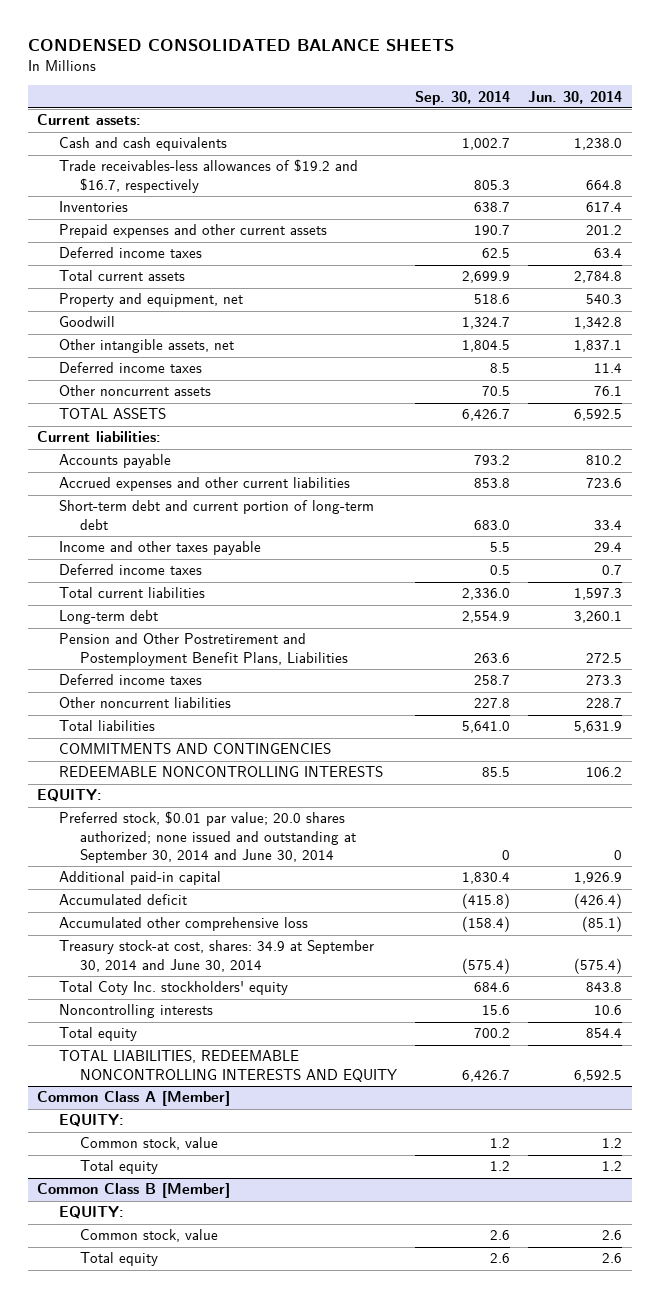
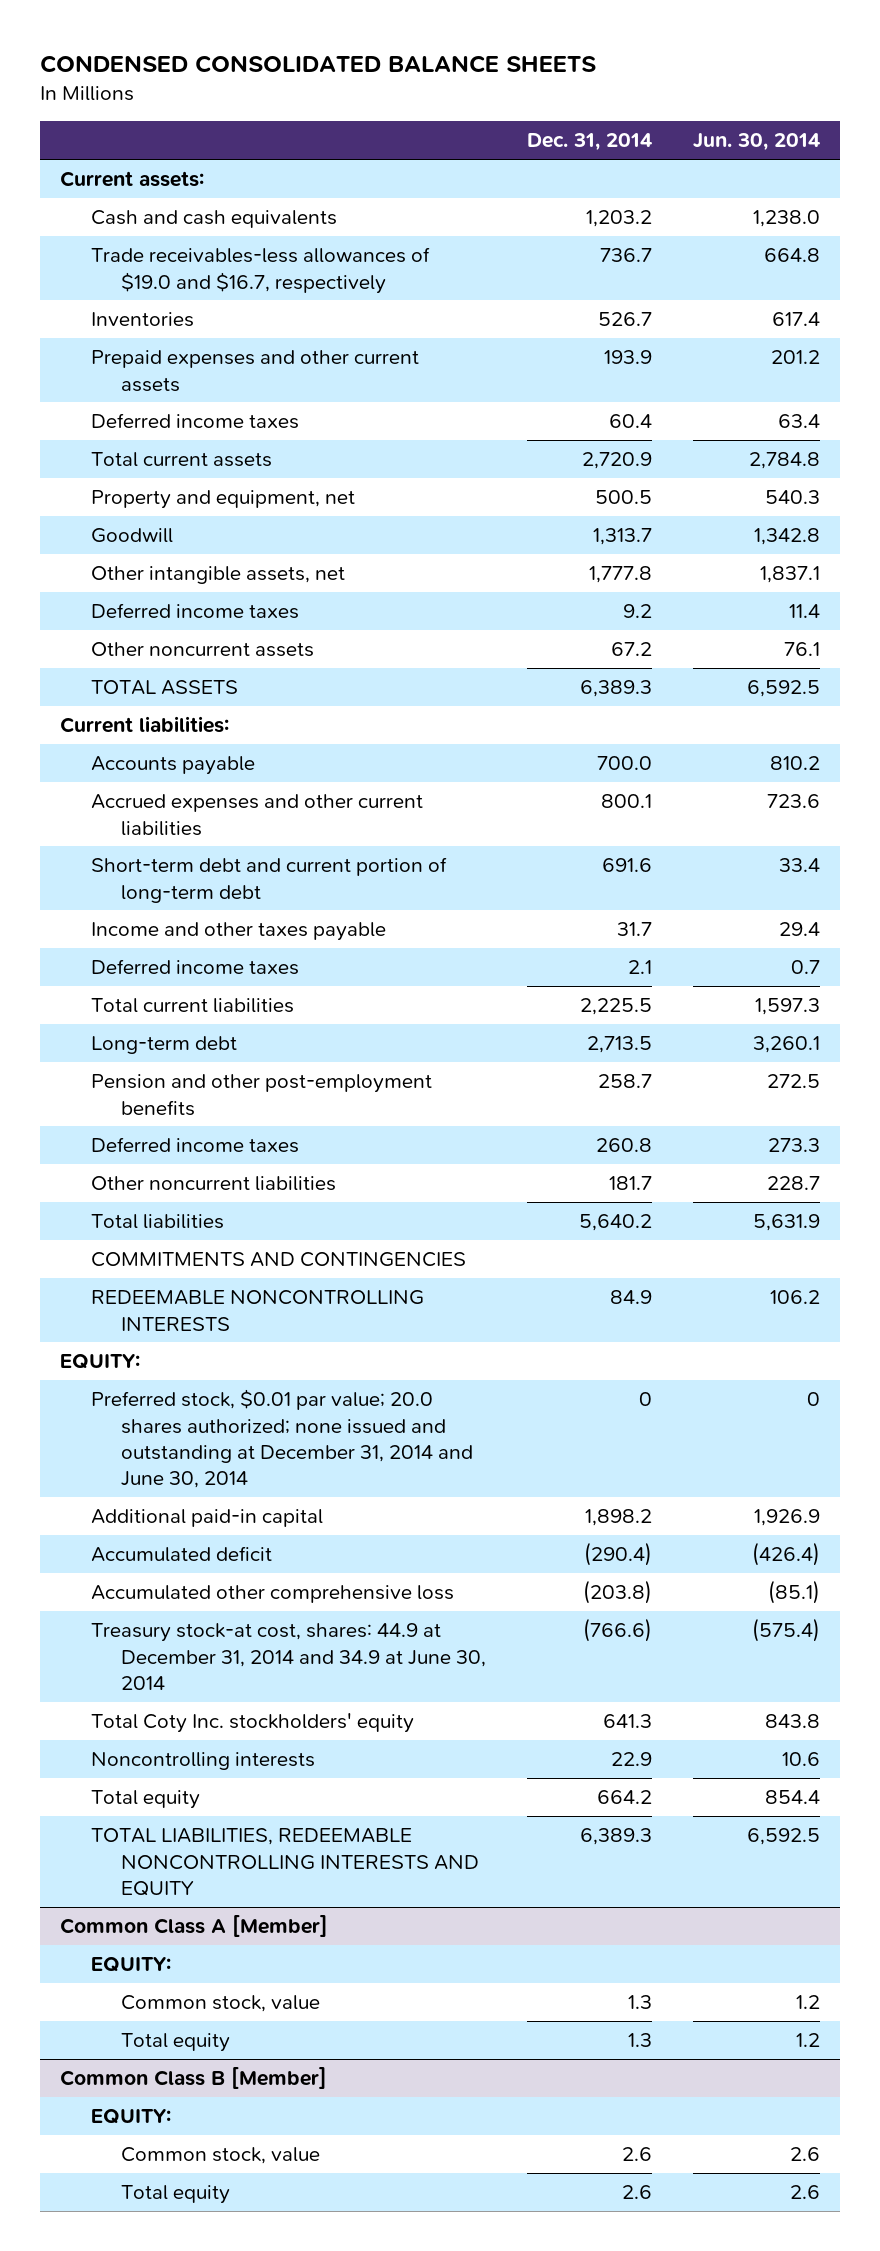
- | Sep. 30, 2014 | Jun. 30, 2014
+ | Dec. 31, 2014 | Jun. 30, 2014
- Trade receivables-less allowances of $19.2 and $16.7, respectively | 805.3 | 664.8
+ Trade receivables-less allowances of $19.0 and $16.7, respectively | 736.7 | 664.8
- Pension and Other Postretirement and Postemployment Benefit Plans, Liabilities | 263.6 | 272.5
+ Pension and other post-employment benefits | 258.7 | 272.5
- Preferred stock, $0.01 par value; 20.0 shares authorized; none issued and outstanding at September 30, 2014 and June 30, 2014 | 0 | 0
+ Preferred stock, $0.01 par value; 20.0 shares authorized; none issued and outstanding at December 31, 2014 and June 30, 2014 | 0 | 0
- Treasury stock-at cost, shares: 34.9 at September 30, 2014 and June 30, 2014 | (575.4) | (575.4)
+ Treasury stock-at cost, shares: 44.9 at December 31, 2014 and 34.9 at June 30, 2014 | (766.6) | (575.4)

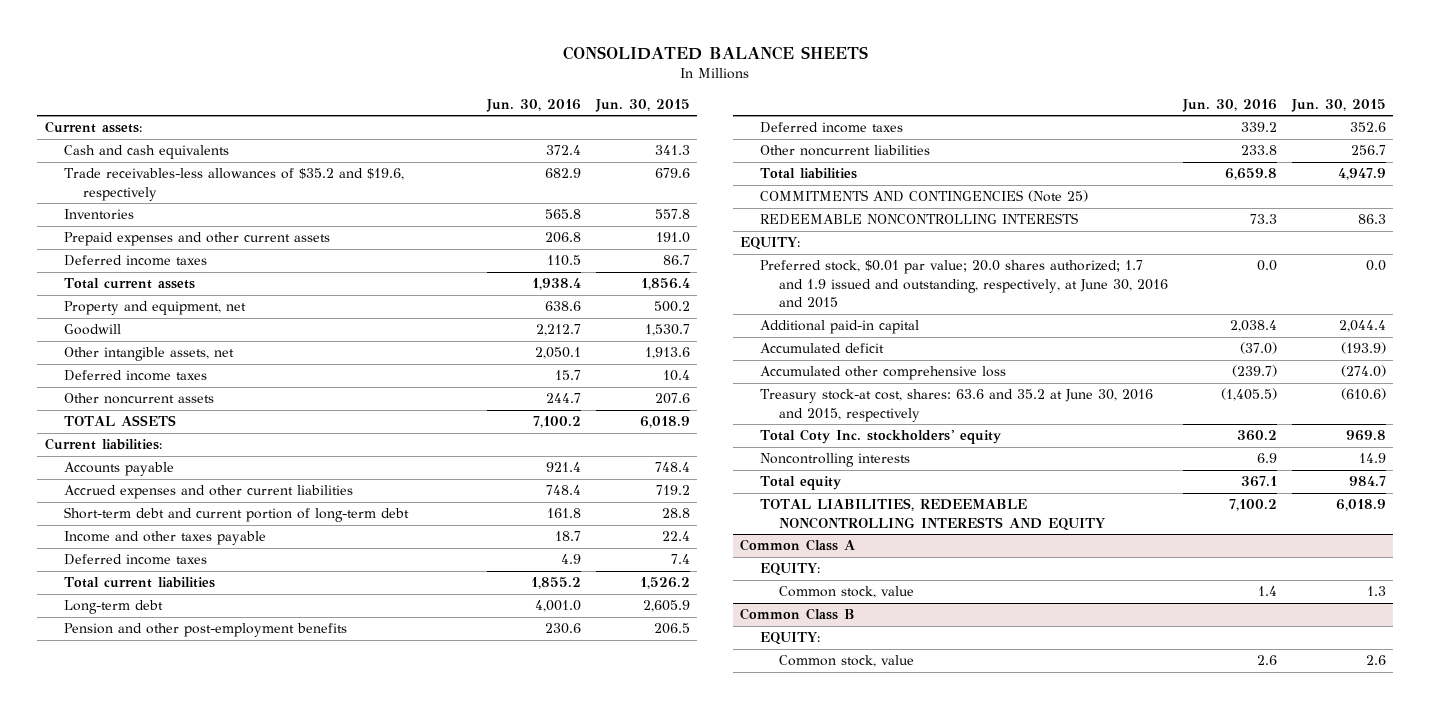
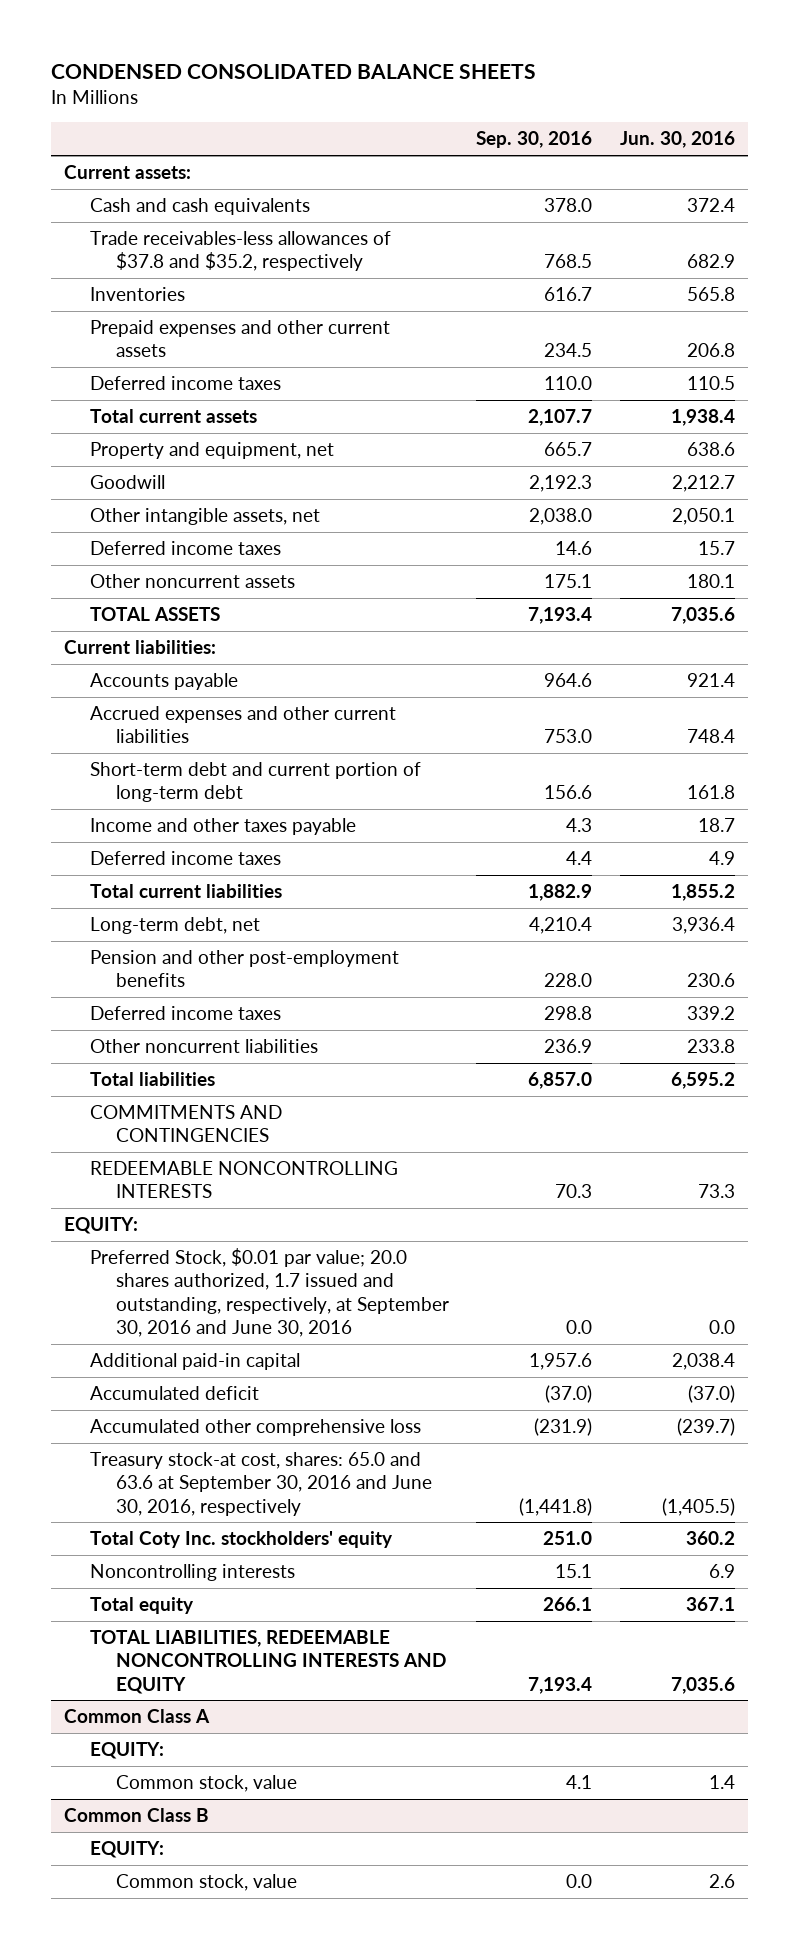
- CONSOLIDATED BALANCE SHEETS
+ CONDENSED CONSOLIDATED BALANCE SHEETS
- | Jun. 30, 2016 | Jun. 30, 2015
+ | Sep. 30, 2016 | Jun. 30, 2016
- Trade receivables-less allowances of $35.2 and $19.6, respectively | 682.9 | 679.6
+ Trade receivables-less allowances of $37.8 and $35.2, respectively | 768.5 | 682.9
- Other noncurrent assets | 244.7 | 207.6
- TOTAL ASSETS | 7,100.2 | 6,018.9
+ Other noncurrent assets | 175.1 | 180.1
+ TOTAL ASSETS | 7,193.4 | 7,035.6
- Long-term debt | 4,001.0 | 2,605.9
+ Long-term debt, net | 4,210.4 | 3,936.4
- Total liabilities | 6,659.8 | 4,947.9
- COMMITMENTS AND CONTINGENCIES (Note 25)
+ Total liabilities | 6,857.0 | 6,595.2
+ COMMITMENTS AND CONTINGENCIES
- Preferred stock, $0.01 par value; 20.0 shares authorized; 1.7 and 1.9 issued and outstanding, respectively, at June 30, 2016 and 2015 | 0.0 | 0.0
+ Preferred Stock, $0.01 par value; 20.0 shares authorized, 1.7 issued and outstanding, respectively, at September 30, 2016 and June 30, 2016 | 0.0 | 0.0
- Treasury stock-at cost, shares: 63.6 and 35.2 at June 30, 2016 and 2015, respectively | (1,405.5) | (610.6)
+ Treasury stock-at cost, shares: 65.0 and 63.6 at September 30, 2016 and June 30, 2016, respectively | (1,441.8) | (1,405.5)
- TOTAL LIABILITIES, REDEEMABLE NONCONTROLLING INTERESTS AND EQUITY | 7,100.2 | 6,018.9
+ TOTAL LIABILITIES, REDEEMABLE NONCONTROLLING INTERESTS AND EQUITY | 7,193.4 | 7,035.6

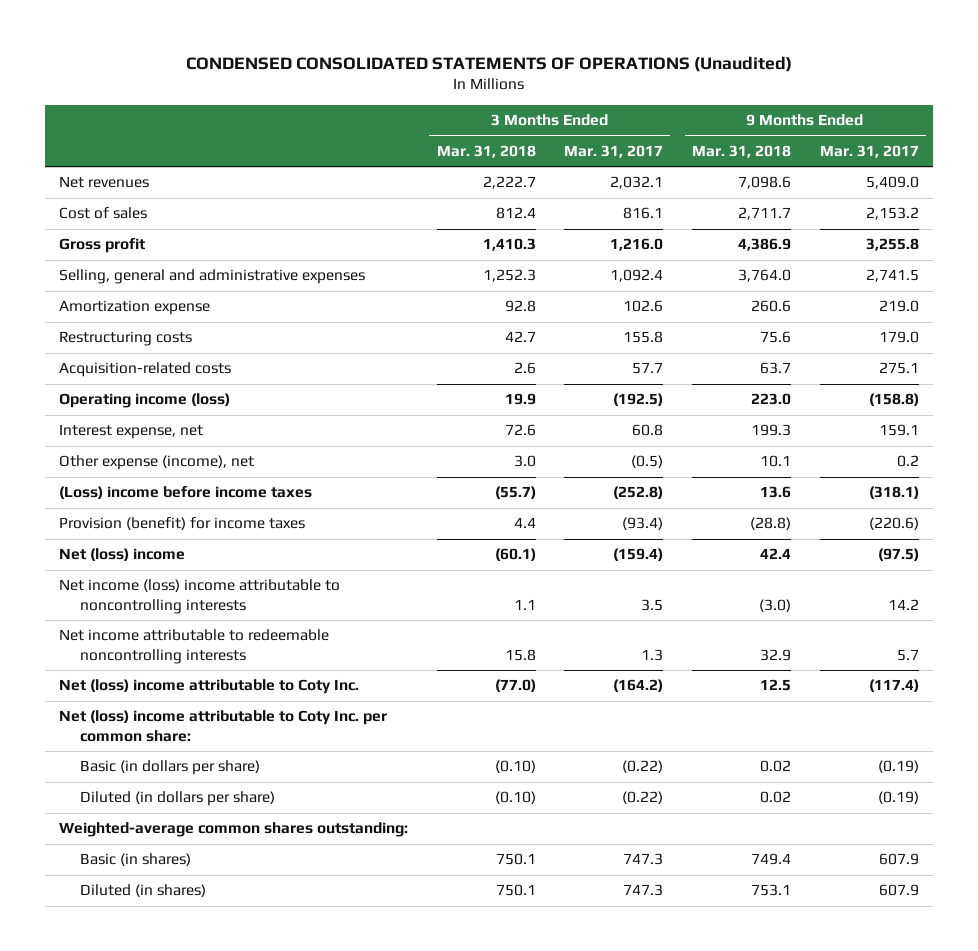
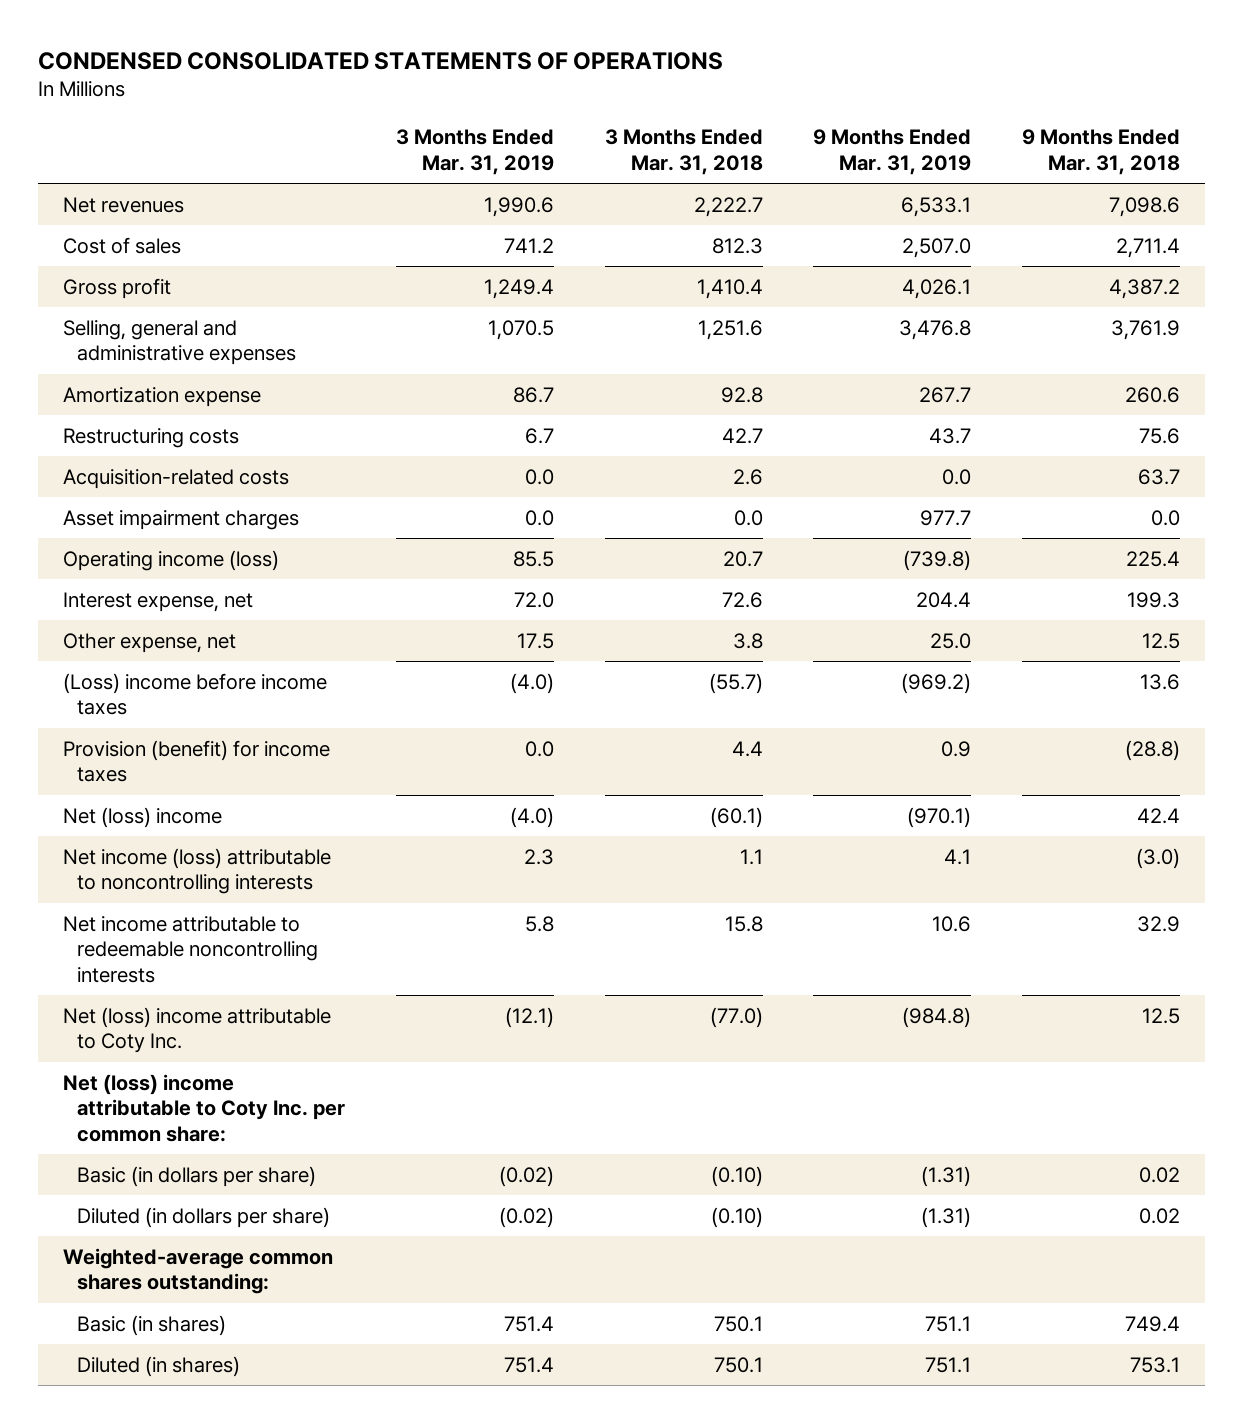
- CONDENSED CONSOLIDATED STATEMENTS OF OPERATIONS (Unaudited)
+ CONDENSED CONSOLIDATED STATEMENTS OF OPERATIONS
- | 3 Months Ended Mar. 31, 2018 | 3 Months Ended Mar. 31, 2017 | 9 Months Ended Mar. 31, 2018 | 9 Months Ended Mar. 31, 2017
+ | 3 Months Ended Mar. 31, 2019 | 3 Months Ended Mar. 31, 2018 | 9 Months Ended Mar. 31, 2019 | 9 Months Ended Mar. 31, 2018
- Cost of sales | 812.4 | 816.1 | 2,711.7 | 2,153.2
- Gross profit | 1,410.3 | 1,216.0 | 4,386.9 | 3,255.8
- Selling, general and administrative expenses | 1,252.3 | 1,092.4 | 3,764.0 | 2,741.5
+ Cost of sales | 741.2 | 812.3 | 2,507.0 | 2,711.4
+ Gross profit | 1,249.4 | 1,410.4 | 4,026.1 | 4,387.2
+ Selling, general and administrative expenses | 1,070.5 | 1,251.6 | 3,476.8 | 3,761.9
- Operating income (loss) | 19.9 | (192.5) | 223.0 | (158.8)
+ Asset impairment charges | 0.0 | 0.0 | 977.7 | 0.0
+ Operating income (loss) | 85.5 | 20.7 | (739.8) | 225.4
- Other expense (income), net | 3.0 | (0.5) | 10.1 | 0.2
+ Other expense, net | 17.5 | 3.8 | 25.0 | 12.5
- Net income (loss) income attributable to noncontrolling interests | 1.1 | 3.5 | (3.0) | 14.2
+ Net income (loss) attributable to noncontrolling interests | 2.3 | 1.1 | 4.1 | (3.0)

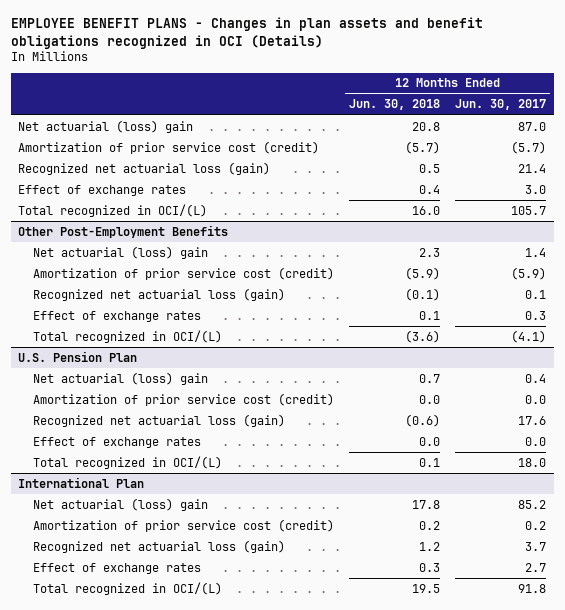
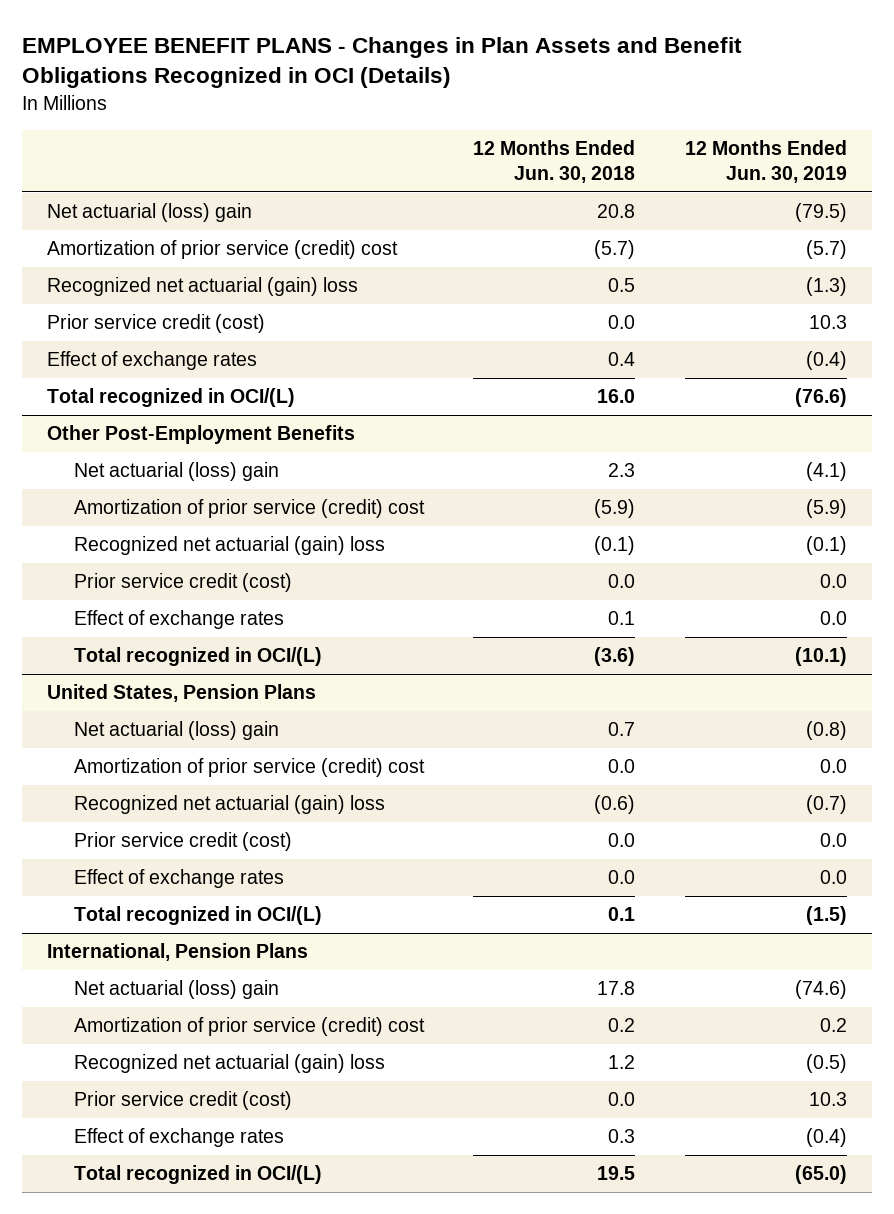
- EMPLOYEE BENEFIT PLANS - Changes in plan assets and benefit obligations recognized in OCI (Details)
+ EMPLOYEE BENEFIT PLANS - Changes in Plan Assets and Benefit Obligations Recognized in OCI (Details)
- | 12 Months Ended Jun. 30, 2018 | 12 Months Ended Jun. 30, 2017
+ | 12 Months Ended Jun. 30, 2018 | 12 Months Ended Jun. 30, 2019
- Amortization of prior service cost (credit) | (5.7) | (5.7)
- Recognized net actuarial loss (gain) | 0.5 | 21.4
+ Amortization of prior service (credit) cost | (5.7) | (5.7)
+ Recognized net actuarial (gain) loss | 0.5 | (1.3)
+ Prior service credit (cost) | 0.0 | 10.3
@ Other Post-Employment Benefits
- Amortization of prior service cost (credit) | (5.9) | (5.9)
- Recognized net actuarial loss (gain) | (0.1) | 0.1
+ Amortization of prior service (credit) cost | (5.9) | (5.9)
+ Recognized net actuarial (gain) loss | (0.1) | (0.1)
+ Prior service credit (cost) | 0.0 | 0.0
- U.S. Pension Plan
+ United States, Pension Plans
- Amortization of prior service cost (credit) | 0.0 | 0.0
- Recognized net actuarial loss (gain) | (0.6) | 17.6
+ Amortization of prior service (credit) cost | 0.0 | 0.0
+ Recognized net actuarial (gain) loss | (0.6) | (0.7)
+ Prior service credit (cost) | 0.0 | 0.0
- International Plan
+ International, Pension Plans
- Amortization of prior service cost (credit) | 0.2 | 0.2
- Recognized net actuarial loss (gain) | 1.2 | 3.7
+ Amortization of prior service (credit) cost | 0.2 | 0.2
+ Recognized net actuarial (gain) loss | 1.2 | (0.5)
+ Prior service credit (cost) | 0.0 | 10.3

